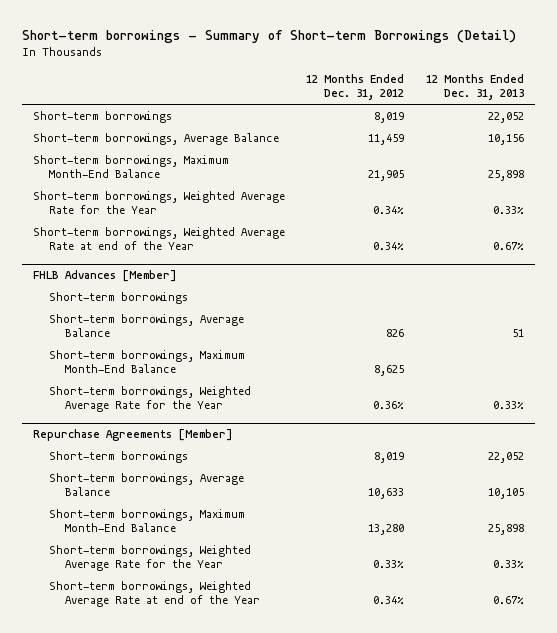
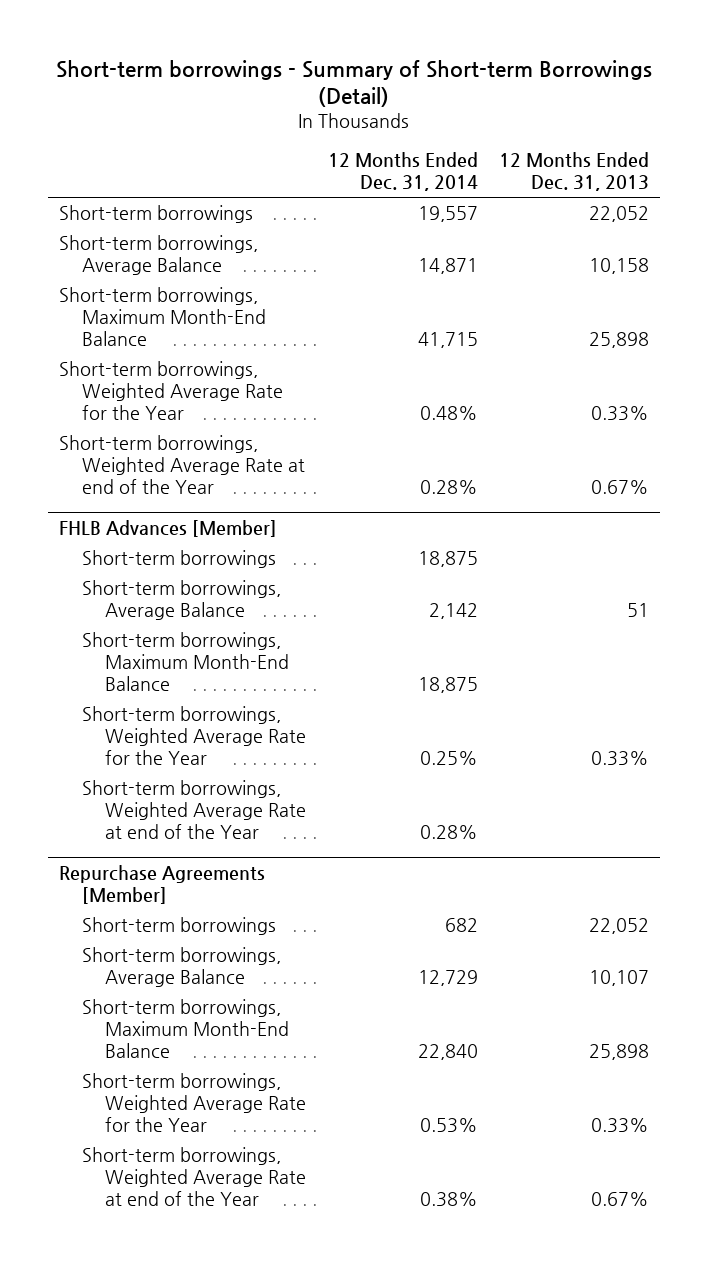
- | 12 Months Ended Dec. 31, 2012 | 12 Months Ended Dec. 31, 2013
+ | 12 Months Ended Dec. 31, 2014 | 12 Months Ended Dec. 31, 2013
- Short-term borrowings, Average Balance | 11,459 | 10,156
+ Short-term borrowings, Average Balance | 14,871 | 10,158
@ FHLB Advances [Member]
+ Short-term borrowings, Weighted Average Rate at end of the Year | 0.28% |
@ Repurchase Agreements [Member]
- Short-term borrowings, Average Balance | 10,633 | 10,105
+ Short-term borrowings, Average Balance | 12,729 | 10,107

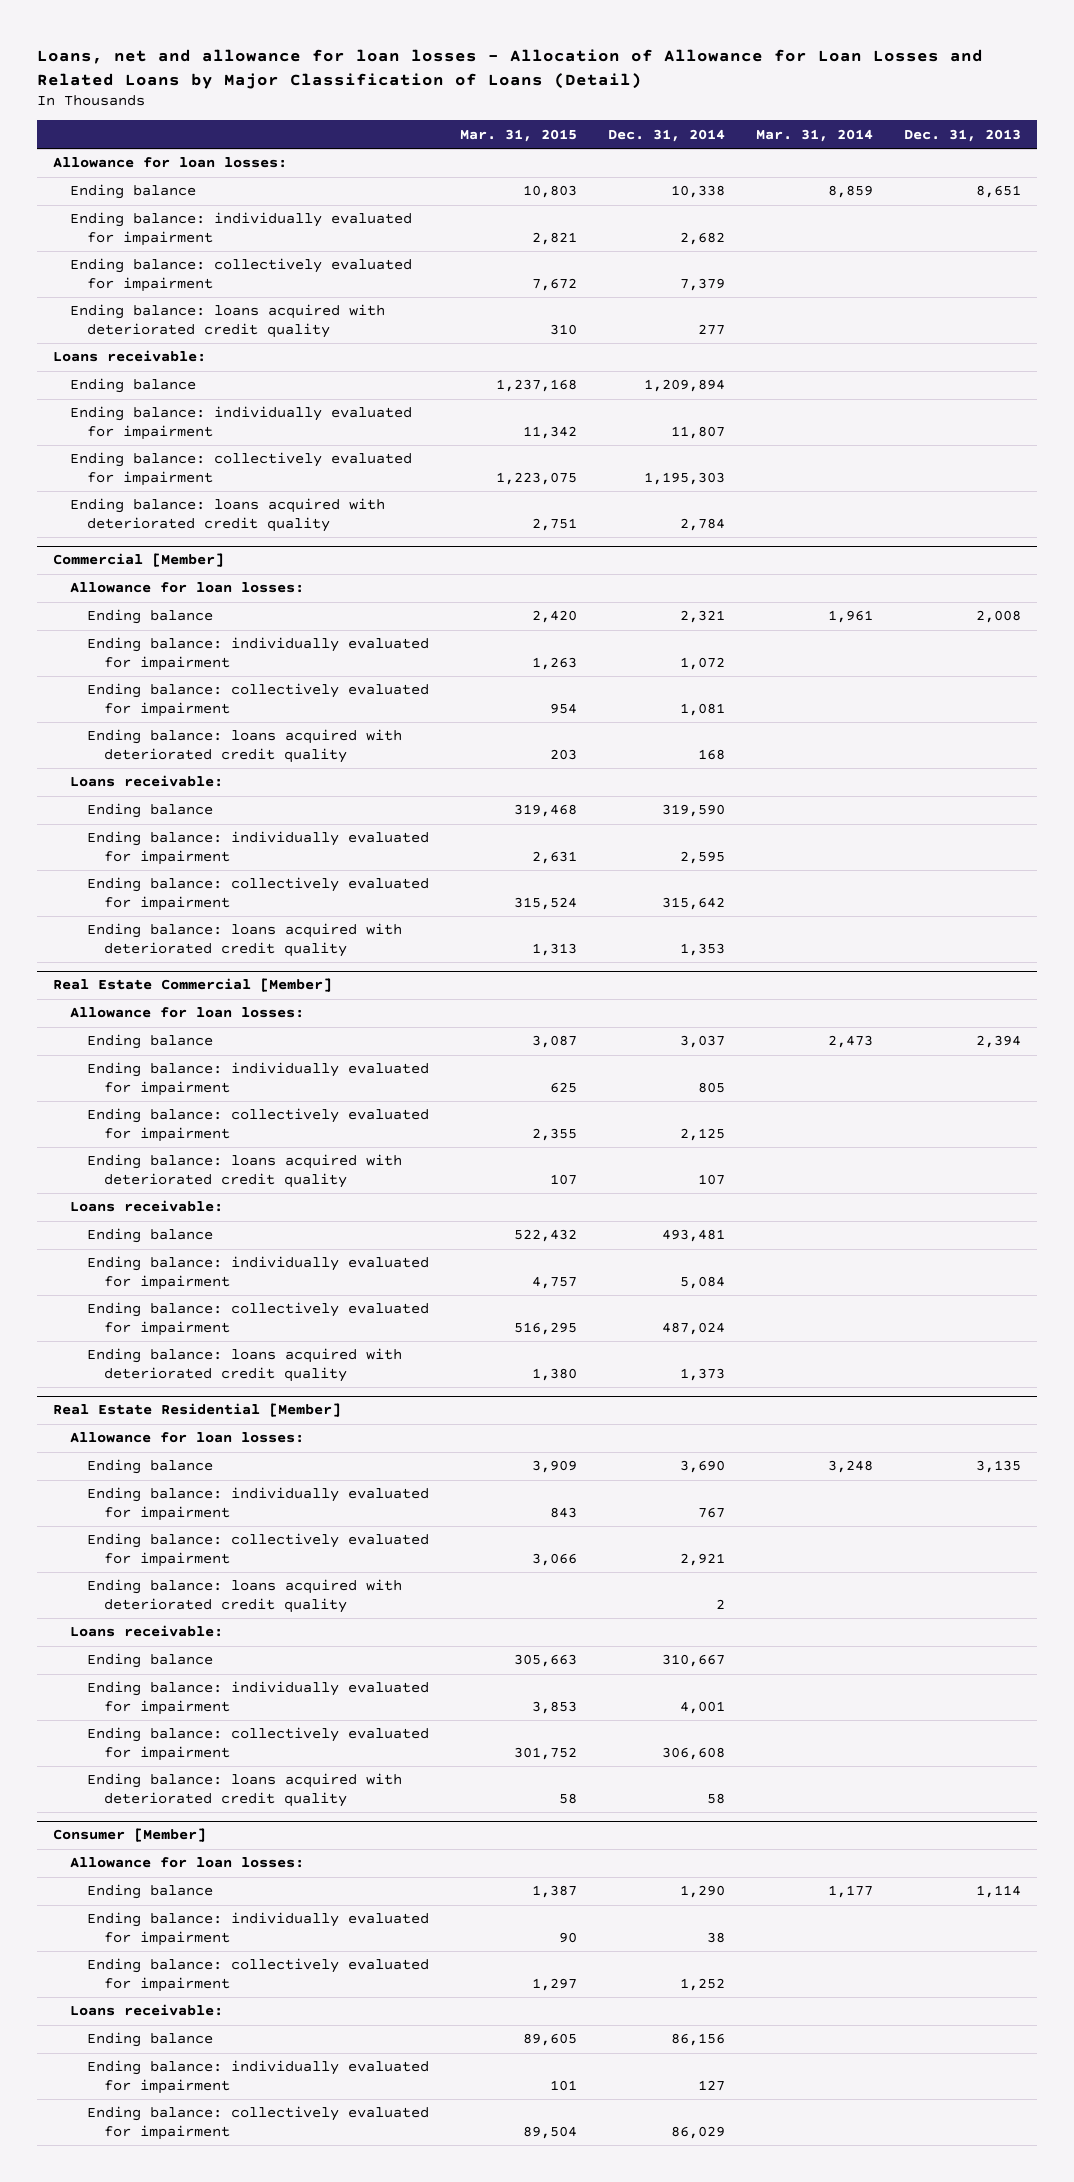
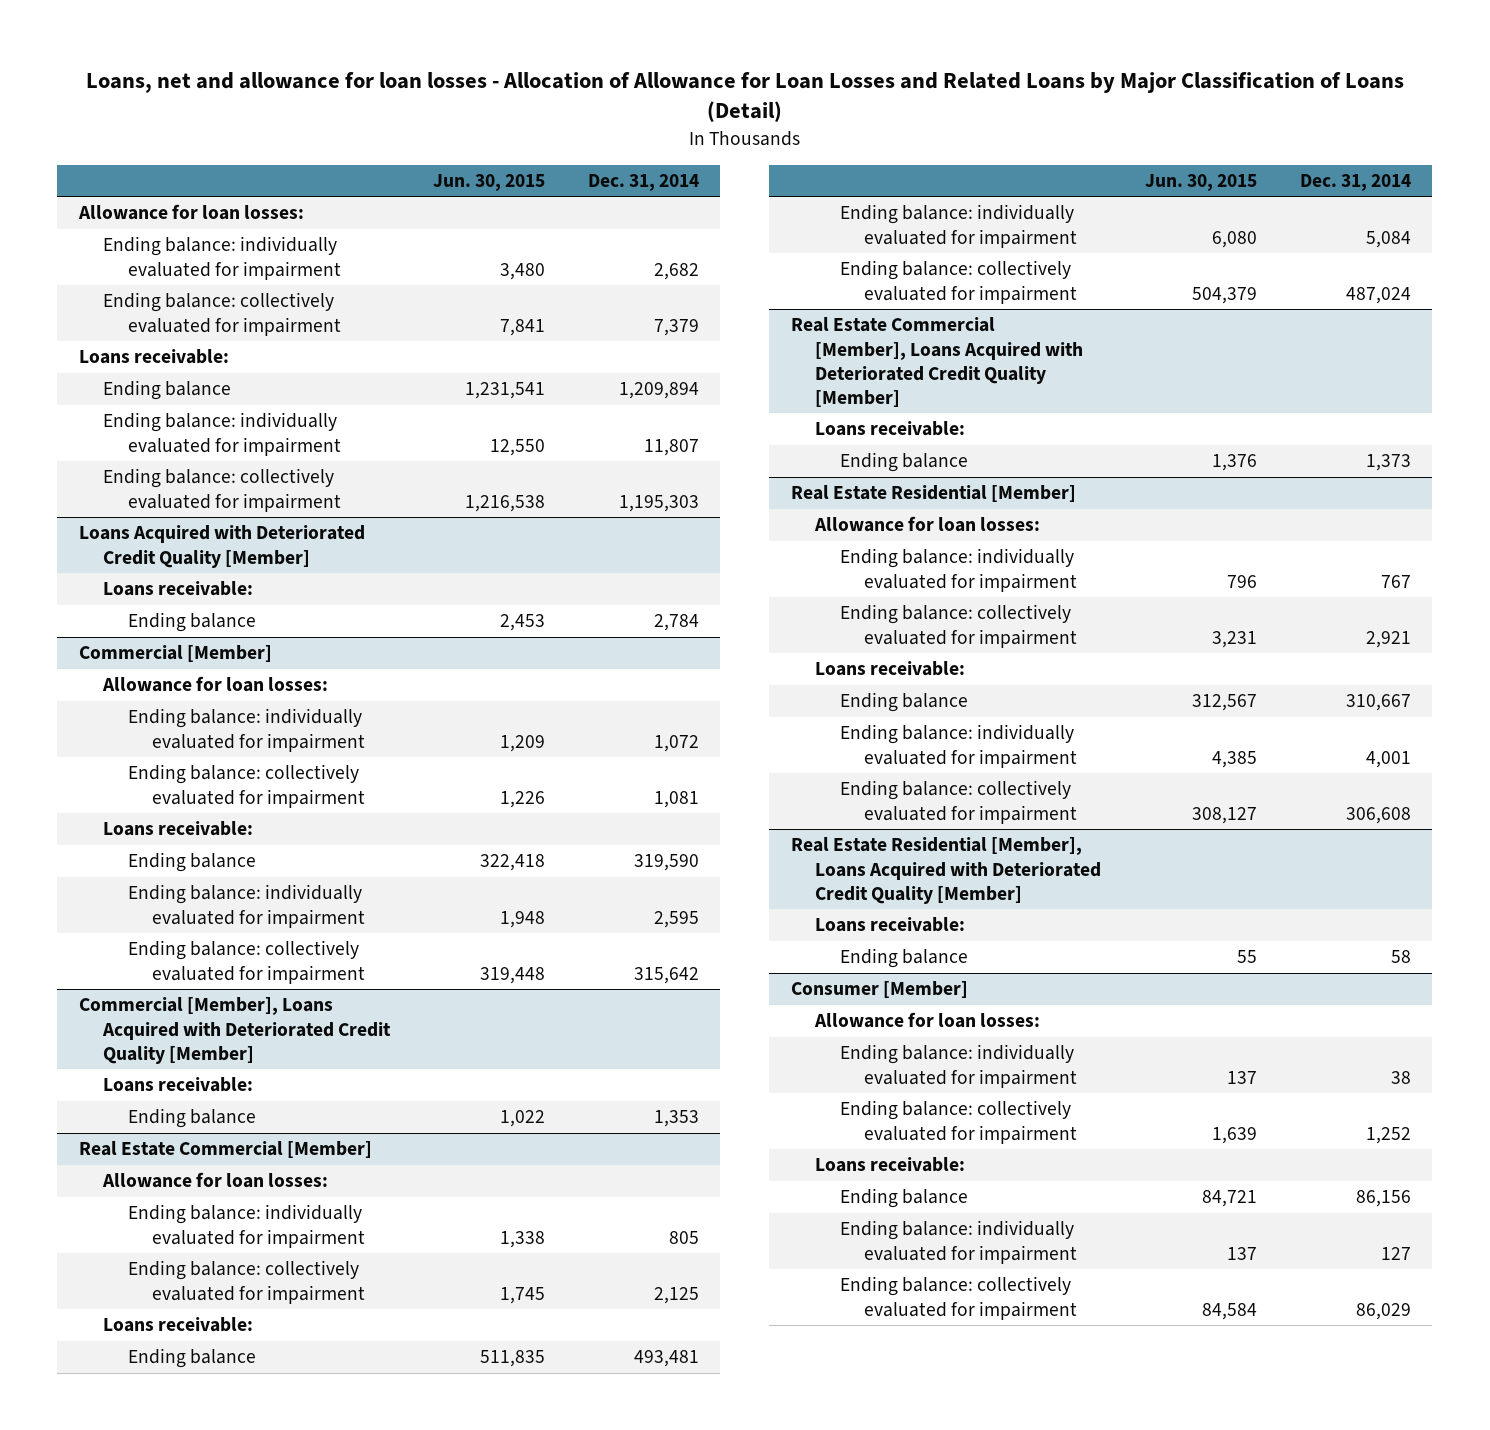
- | Mar. 31, 2015 | Dec. 31, 2014 | Mar. 31, 2014 | Dec. 31, 2013
+ | Jun. 30, 2015 | Dec. 31, 2014
- Ending balance | 10,803 | 10,338 | 8,859 | 8,651
- Ending balance: loans acquired with deteriorated credit quality | 310 | 277 | |
- Ending balance: loans acquired with deteriorated credit quality | 2,751 | 2,784 | |
+ Loans Acquired with Deteriorated Credit Quality [Member]
+ Loans receivable:
+ Ending balance | 2,453 | 2,784
@ Commercial [Member]
- Ending balance | 2,420 | 2,321 | 1,961 | 2,008
- Ending balance: loans acquired with deteriorated credit quality | 203 | 168 | |
- Ending balance: loans acquired with deteriorated credit quality | 1,313 | 1,353 | |
+ Commercial [Member], Loans Acquired with Deteriorated Credit Quality [Member]
+ Loans receivable:
+ Ending balance | 1,022 | 1,353
@ Real Estate Commercial [Member]
- Ending balance | 3,087 | 3,037 | 2,473 | 2,394
- Ending balance: loans acquired with deteriorated credit quality | 107 | 107 | |
- Ending balance: loans acquired with deteriorated credit quality | 1,380 | 1,373 | |
+ Real Estate Commercial [Member], Loans Acquired with Deteriorated Credit Quality [Member]
+ Loans receivable:
+ Ending balance | 1,376 | 1,373
@ Real Estate Residential [Member]
- Ending balance | 3,909 | 3,690 | 3,248 | 3,135
- Ending balance: loans acquired with deteriorated credit quality | | 2 | |
- Ending balance: loans acquired with deteriorated credit quality | 58 | 58 | |
+ Real Estate Residential [Member], Loans Acquired with Deteriorated Credit Quality [Member]
+ Loans receivable:
+ Ending balance | 55 | 58
@ Consumer [Member]
- Ending balance | 1,387 | 1,290 | 1,177 | 1,114

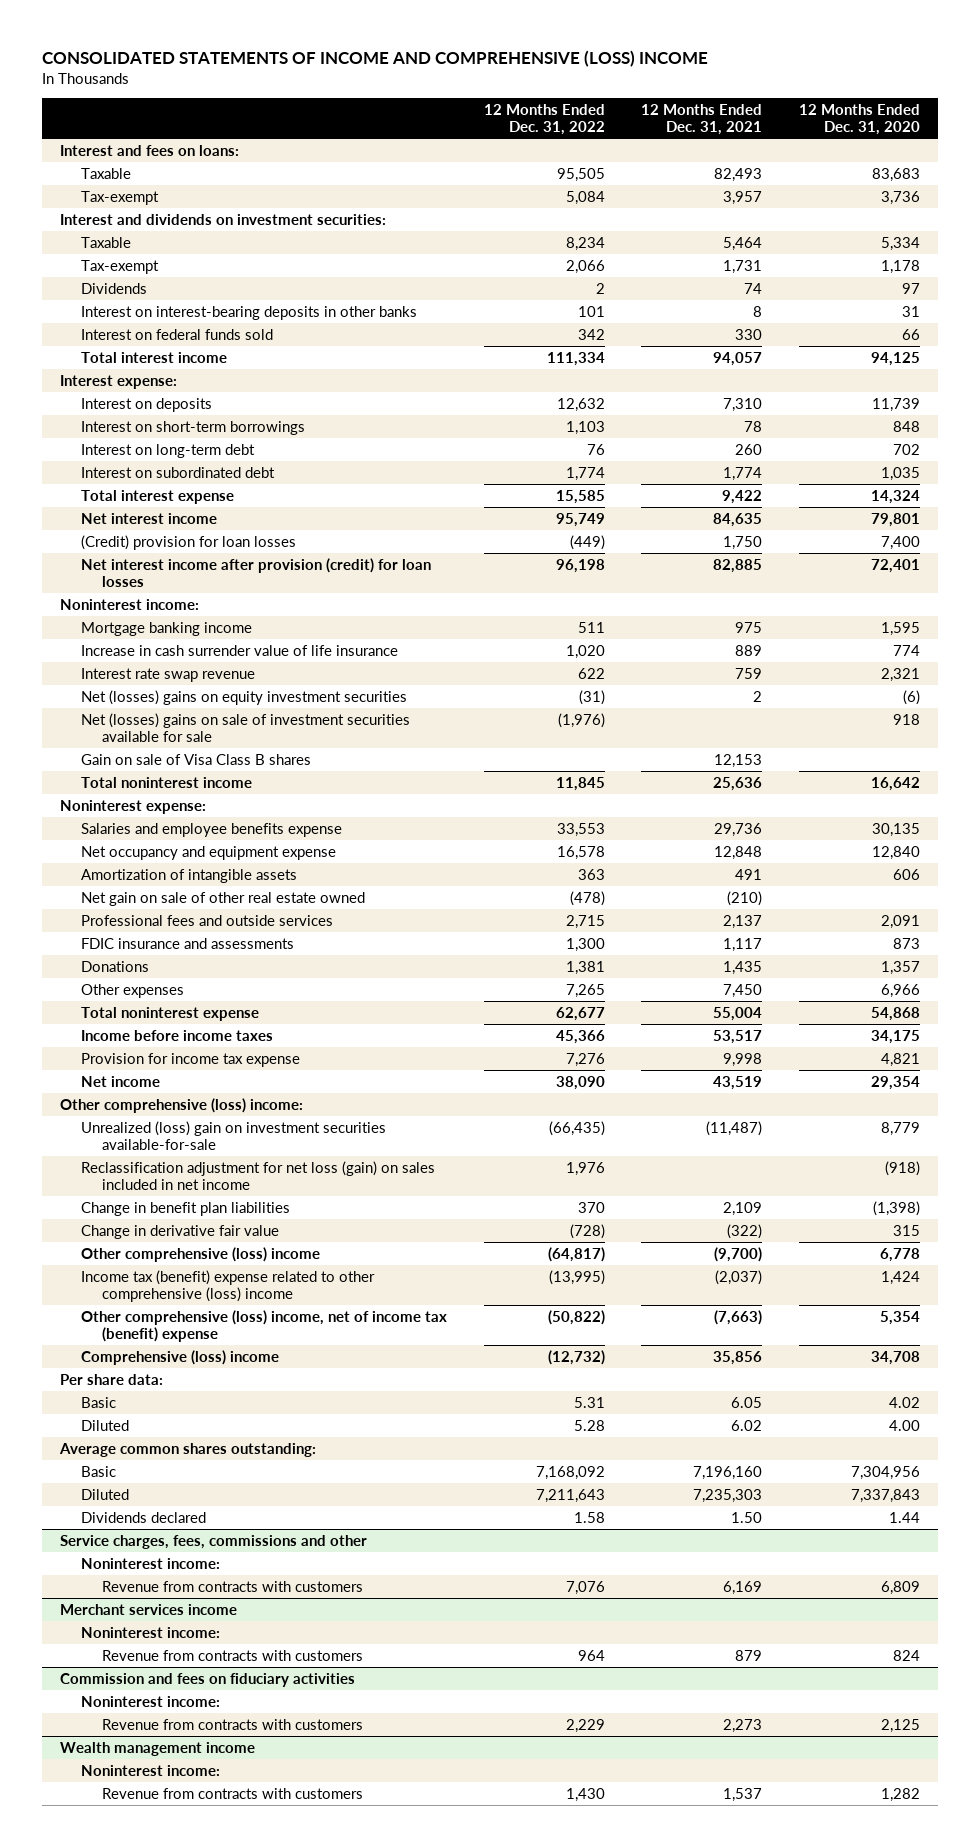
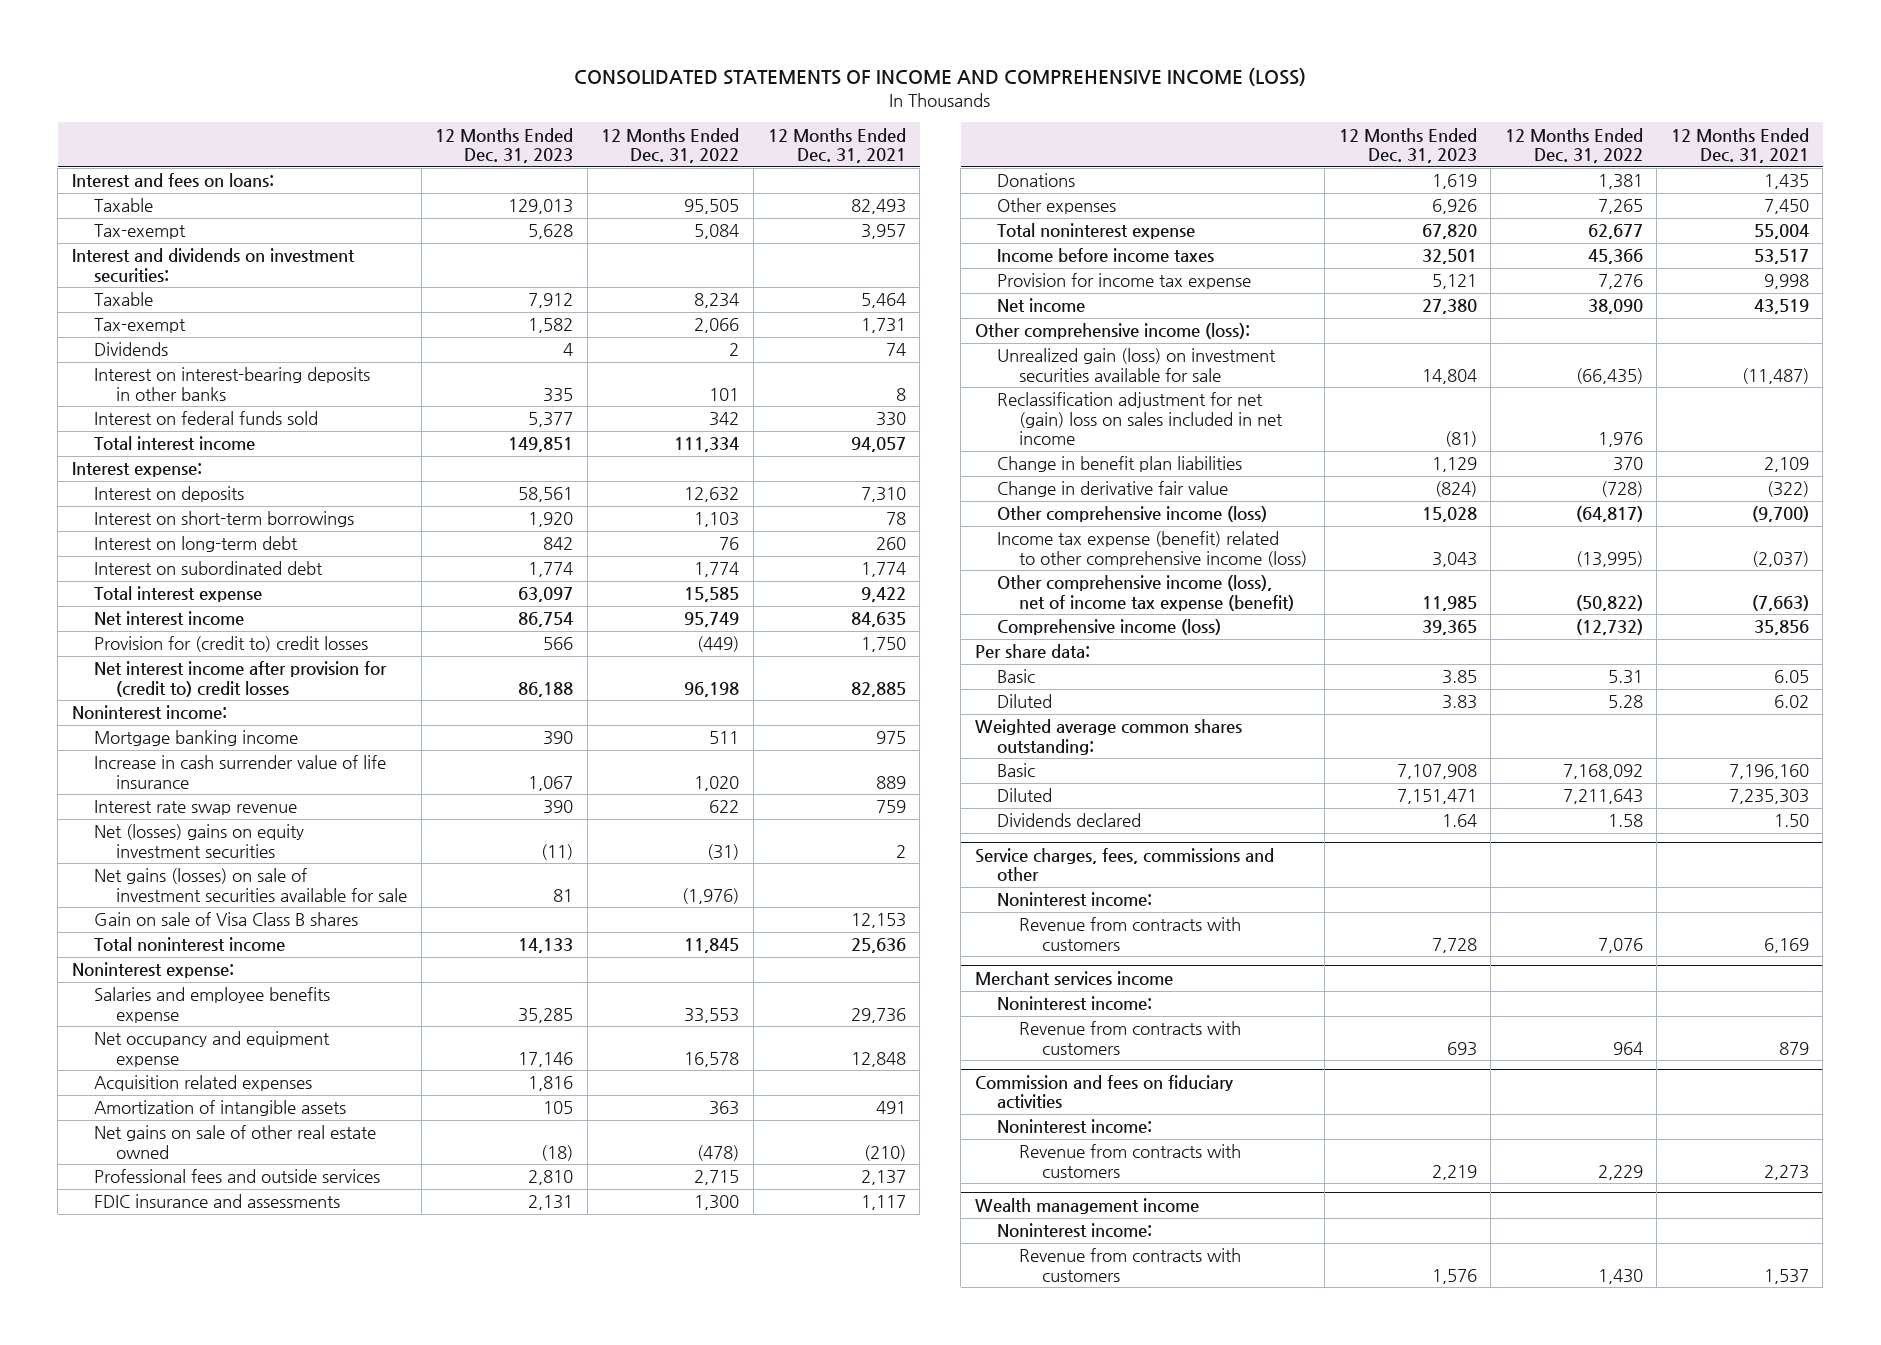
- CONSOLIDATED STATEMENTS OF INCOME AND COMPREHENSIVE (LOSS) INCOME
+ CONSOLIDATED STATEMENTS OF INCOME AND COMPREHENSIVE INCOME (LOSS)
- | 12 Months Ended Dec. 31, 2022 | 12 Months Ended Dec. 31, 2021 | 12 Months Ended Dec. 31, 2020
+ | 12 Months Ended Dec. 31, 2023 | 12 Months Ended Dec. 31, 2022 | 12 Months Ended Dec. 31, 2021
- (Credit) provision for loan losses | (449) | 1,750 | 7,400
- Net interest income after provision (credit) for loan losses | 96,198 | 82,885 | 72,401
+ Provision for (credit to) credit losses | 566 | (449) | 1,750
+ Net interest income after provision for (credit to) credit losses | 86,188 | 96,198 | 82,885
- Net (losses) gains on sale of investment securities available for sale | (1,976) | | 918
+ Net gains (losses) on sale of investment securities available for sale | 81 | (1,976) |
+ Acquisition related expenses | 1,816 | |
- Net gain on sale of other real estate owned | (478) | (210) |
+ Net gains on sale of other real estate owned | (18) | (478) | (210)
- Other comprehensive (loss) income:
- Unrealized (loss) gain on investment securities available-for-sale | (66,435) | (11,487) | 8,779
- Reclassification adjustment for net loss (gain) on sales included in net income | 1,976 | | (918)
+ Other comprehensive income (loss):
+ Unrealized gain (loss) on investment securities available for sale | 14,804 | (66,435) | (11,487)
+ Reclassification adjustment for net (gain) loss on sales included in net income | (81) | 1,976 |
- Other comprehensive (loss) income | (64,817) | (9,700) | 6,778
- Income tax (benefit) expense related to other comprehensive (loss) income | (13,995) | (2,037) | 1,424
- Other comprehensive (loss) income, net of income tax (benefit) expense | (50,822) | (7,663) | 5,354
- Comprehensive (loss) income | (12,732) | 35,856 | 34,708
+ Other comprehensive income (loss) | 15,028 | (64,817) | (9,700)
+ Income tax expense (benefit) related to other comprehensive income (loss) | 3,043 | (13,995) | (2,037)
+ Other comprehensive income (loss), net of income tax expense (benefit) | 11,985 | (50,822) | (7,663)
+ Comprehensive income (loss) | 39,365 | (12,732) | 35,856
- Average common shares outstanding:
+ Weighted average common shares outstanding:

